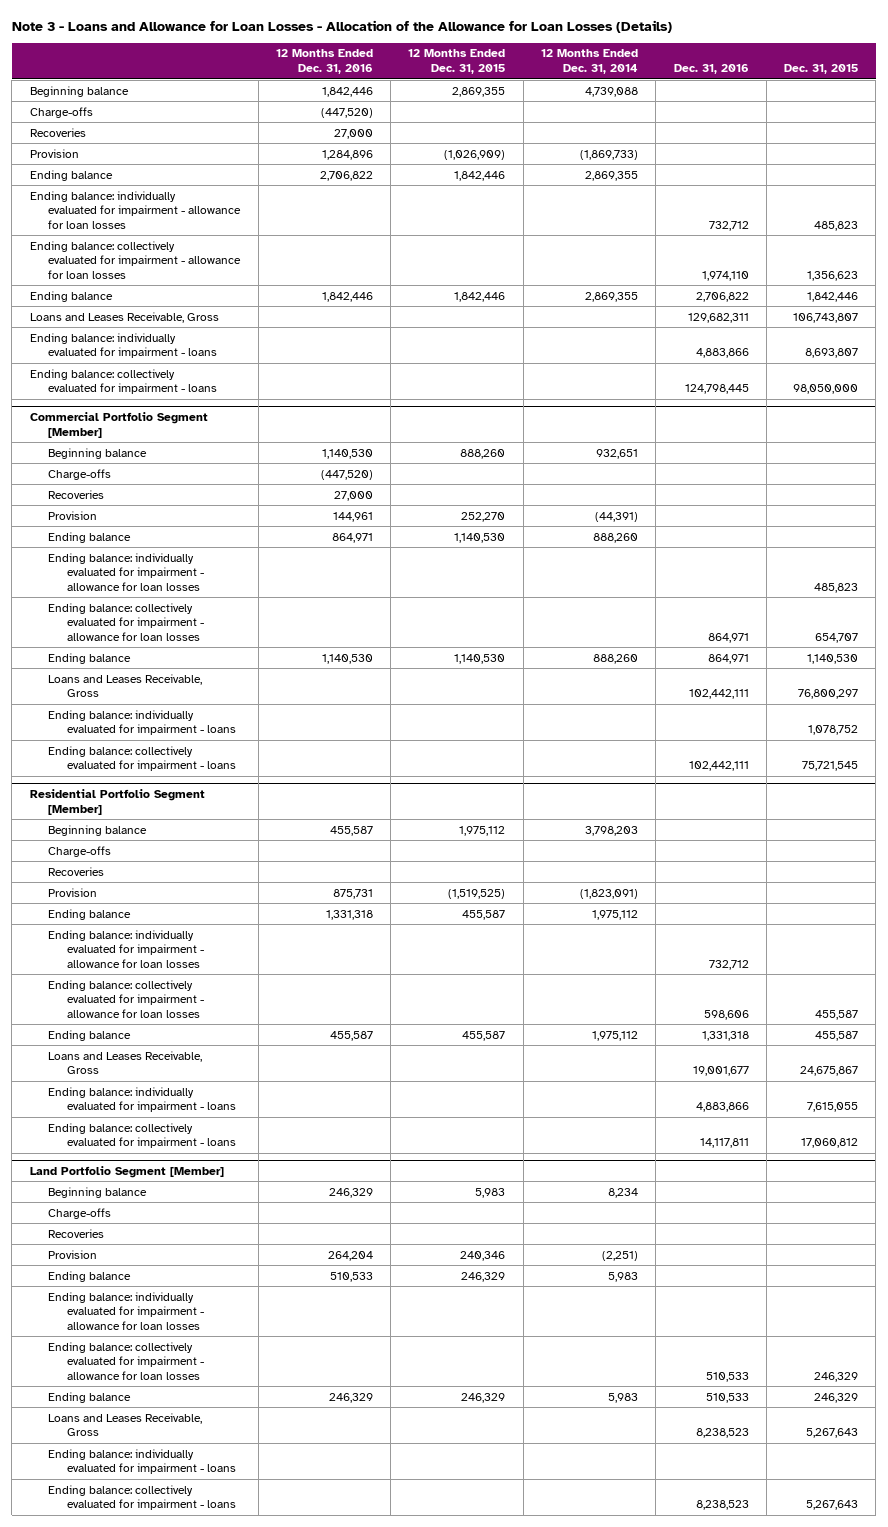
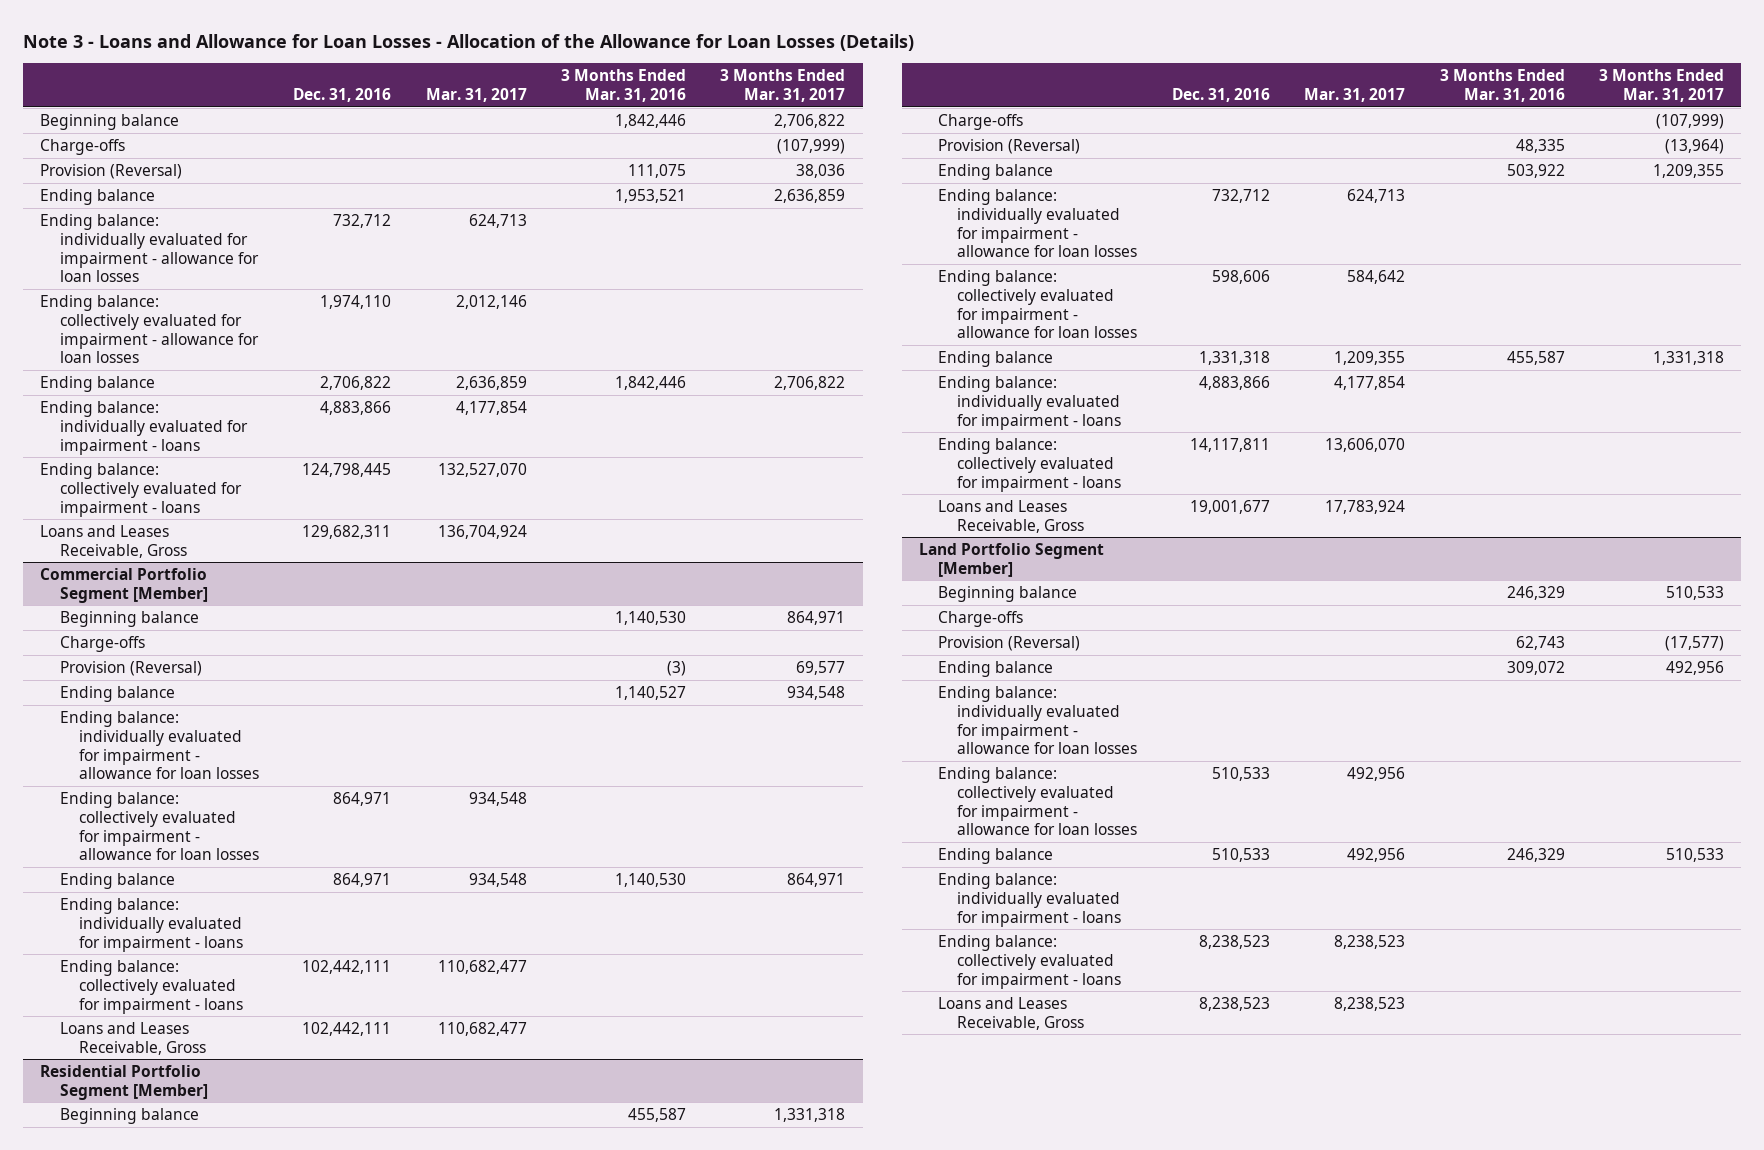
- | 12 Months Ended Dec. 31, 2016 | 12 Months Ended Dec. 31, 2015 | 12 Months Ended Dec. 31, 2014 | Dec. 31, 2016 | Dec. 31, 2015
+ | Dec. 31, 2016 | Mar. 31, 2017 | 3 Months Ended Mar. 31, 2016 | 3 Months Ended Mar. 31, 2017
- Recoveries | 27,000 | | | |
- Provision | 1,284,896 | (1,026,909) | (1,869,733) | |
+ Provision (Reversal) | | | 111,075 | 38,036
moved down: Loans and Leases Receivable, Gross | 129,682,311 | 136,704,924 | |
@ Commercial Portfolio Segment [Member]
- Recoveries | 27,000 | | | |
- Provision | 144,961 | 252,270 | (44,391) | |
+ Provision (Reversal) | | | (3) | 69,577
moved down: Loans and Leases Receivable, Gross | 102,442,111 | 110,682,477 | |
@ Residential Portfolio Segment [Member]
- Recoveries
- Provision | 875,731 | (1,519,525) | (1,823,091) | |
+ Provision (Reversal) | | | 48,335 | (13,964)
moved down: Loans and Leases Receivable, Gross | 19,001,677 | 17,783,924 | |
@ Land Portfolio Segment [Member]
- Recoveries
- Provision | 264,204 | 240,346 | (2,251) | |
+ Provision (Reversal) | | | 62,743 | (17,577)
moved down: Loans and Leases Receivable, Gross | 8,238,523 | 8,238,523 | |

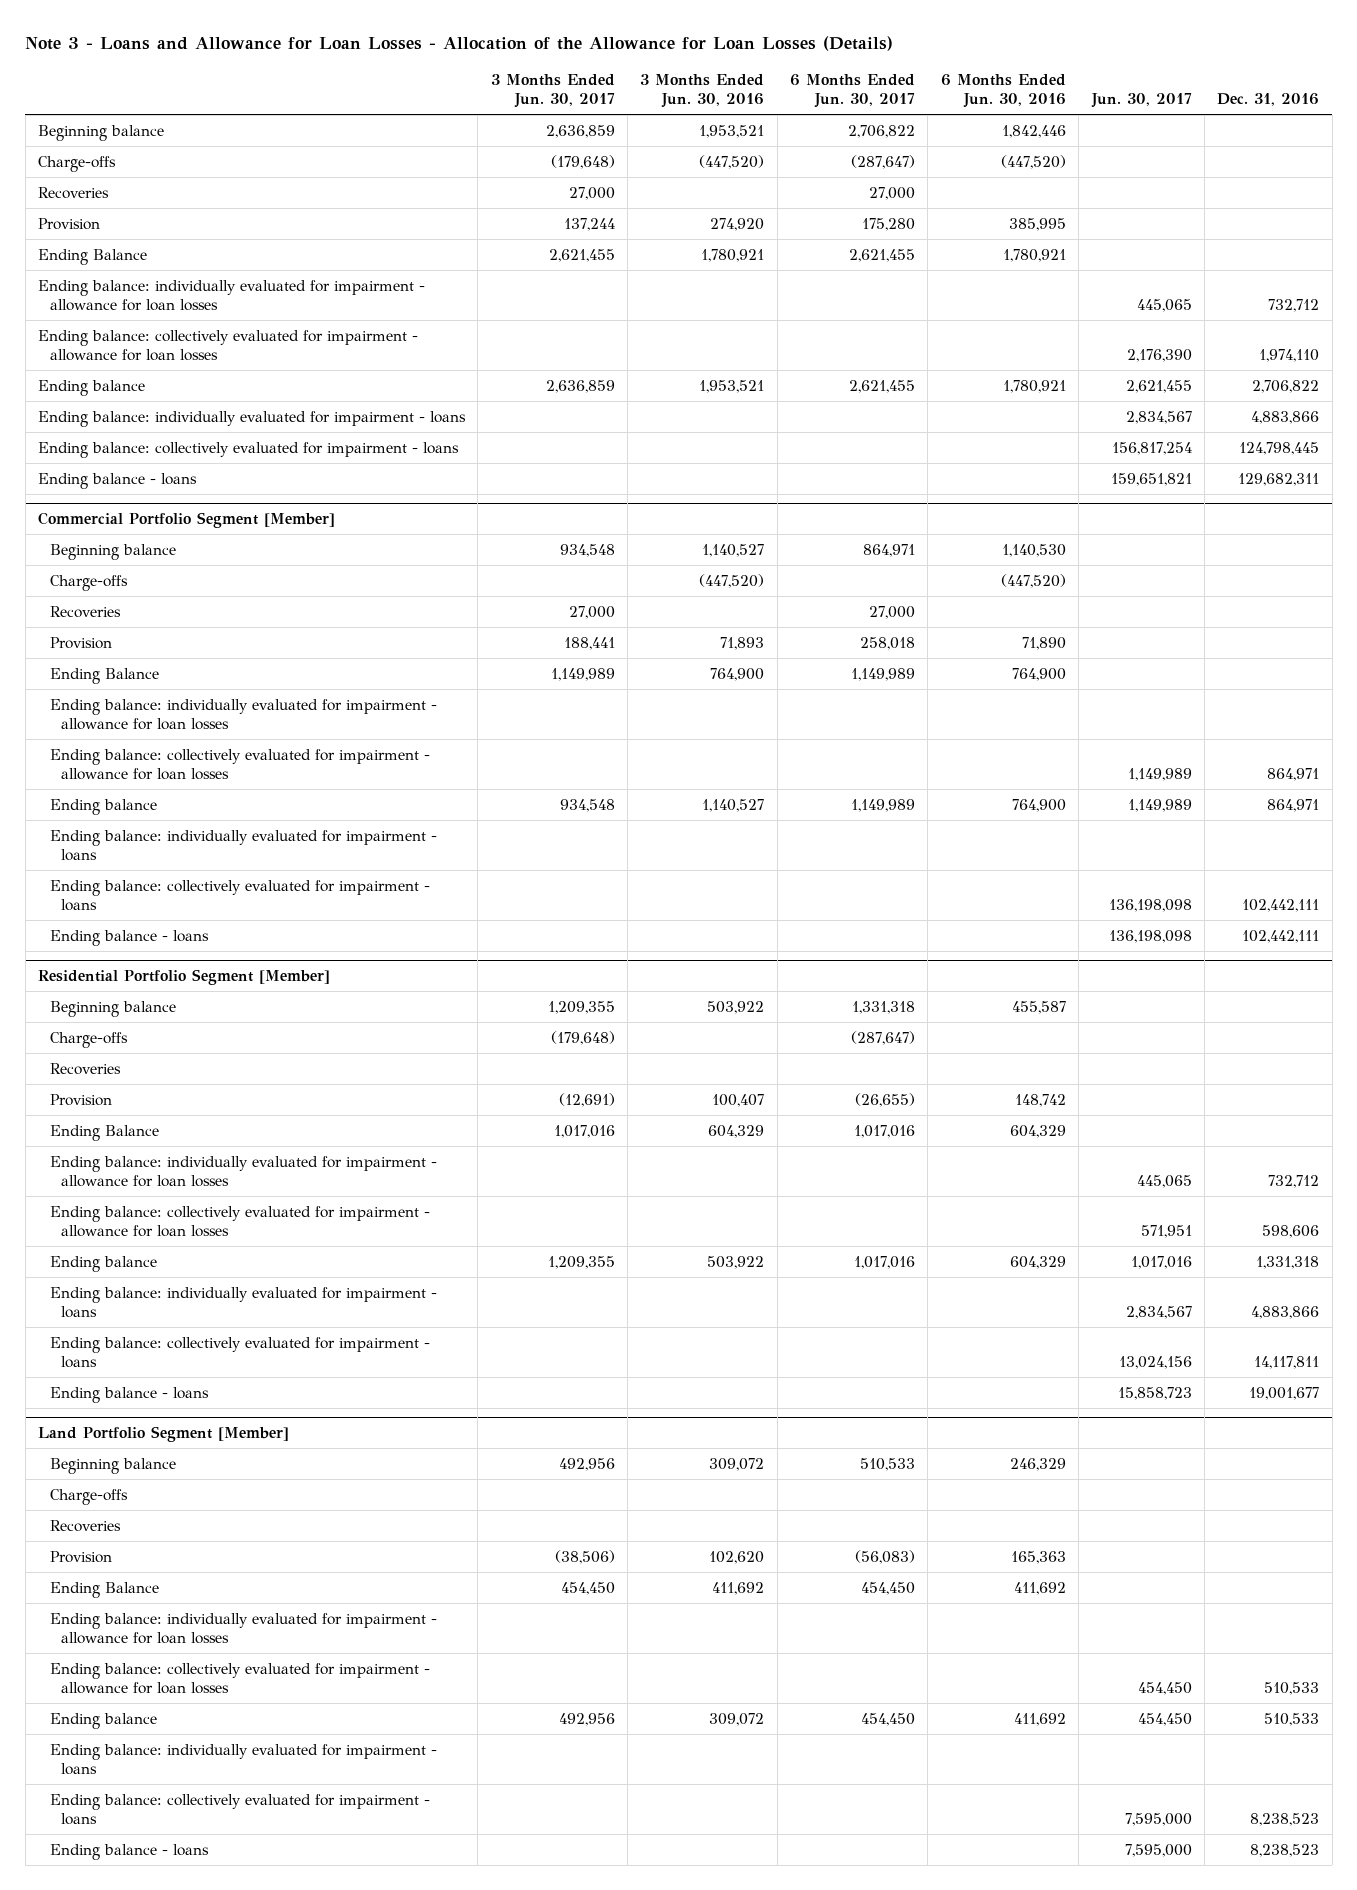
- | Dec. 31, 2016 | Mar. 31, 2017 | 3 Months Ended Mar. 31, 2016 | 3 Months Ended Mar. 31, 2017
+ | 3 Months Ended Jun. 30, 2017 | 3 Months Ended Jun. 30, 2016 | 6 Months Ended Jun. 30, 2017 | 6 Months Ended Jun. 30, 2016 | Jun. 30, 2017 | Dec. 31, 2016
- Provision (Reversal) | | | 111,075 | 38,036
- Ending balance | | | 1,953,521 | 2,636,859
+ Recoveries | 27,000 | | 27,000 | | |
+ Provision | 137,244 | 274,920 | 175,280 | 385,995 | |
+ Ending Balance | 2,621,455 | 1,780,921 | 2,621,455 | 1,780,921 | |
- Loans and Leases Receivable, Gross | 129,682,311 | 136,704,924 | |
+ Ending balance - loans | | | | | 159,651,821 | 129,682,311
@ Commercial Portfolio Segment [Member]
- Provision (Reversal) | | | (3) | 69,577
- Ending balance | | | 1,140,527 | 934,548
+ Recoveries | 27,000 | | 27,000 | | |
+ Provision | 188,441 | 71,893 | 258,018 | 71,890 | |
+ Ending Balance | 1,149,989 | 764,900 | 1,149,989 | 764,900 | |
- Loans and Leases Receivable, Gross | 102,442,111 | 110,682,477 | |
+ Ending balance - loans | | | | | 136,198,098 | 102,442,111
@ Residential Portfolio Segment [Member]
- Provision (Reversal) | | | 48,335 | (13,964)
- Ending balance | | | 503,922 | 1,209,355
+ Recoveries
+ Provision | (12,691) | 100,407 | (26,655) | 148,742 | |
+ Ending Balance | 1,017,016 | 604,329 | 1,017,016 | 604,329 | |
- Loans and Leases Receivable, Gross | 19,001,677 | 17,783,924 | |
+ Ending balance - loans | | | | | 15,858,723 | 19,001,677
@ Land Portfolio Segment [Member]
- Provision (Reversal) | | | 62,743 | (17,577)
- Ending balance | | | 309,072 | 492,956
+ Recoveries
+ Provision | (38,506) | 102,620 | (56,083) | 165,363 | |
+ Ending Balance | 454,450 | 411,692 | 454,450 | 411,692 | |
- Loans and Leases Receivable, Gross | 8,238,523 | 8,238,523 | |
+ Ending balance - loans | | | | | 7,595,000 | 8,238,523

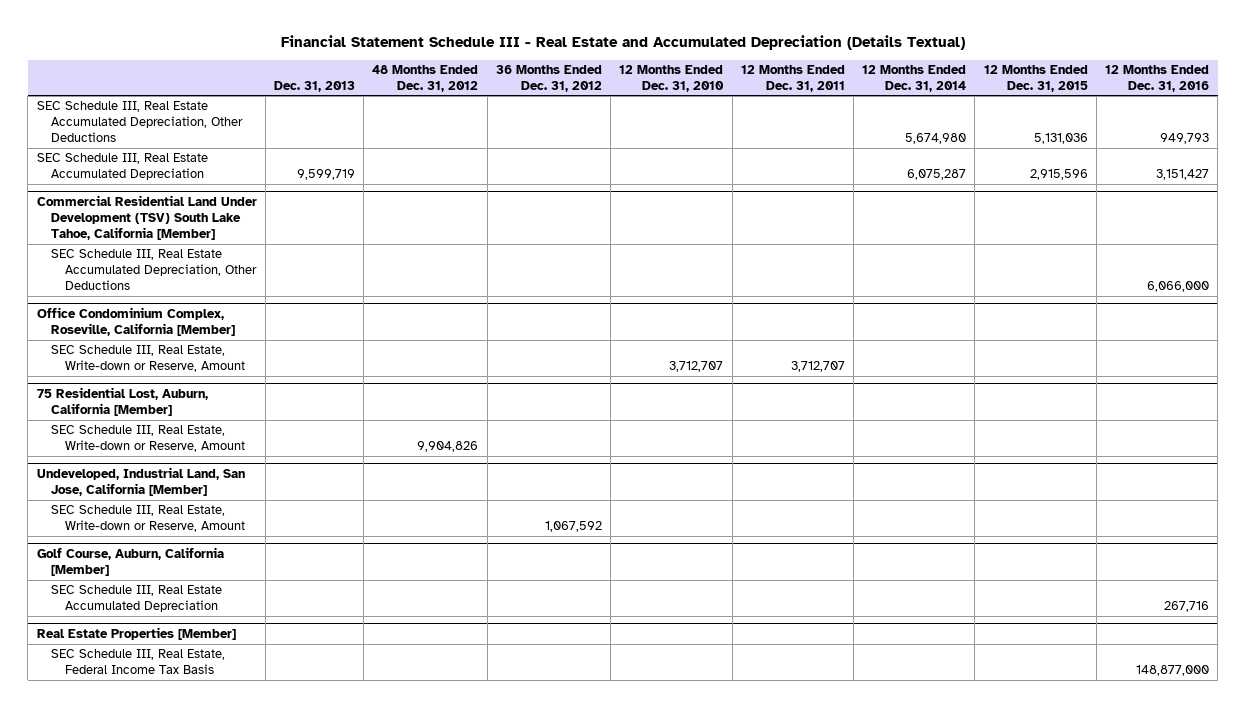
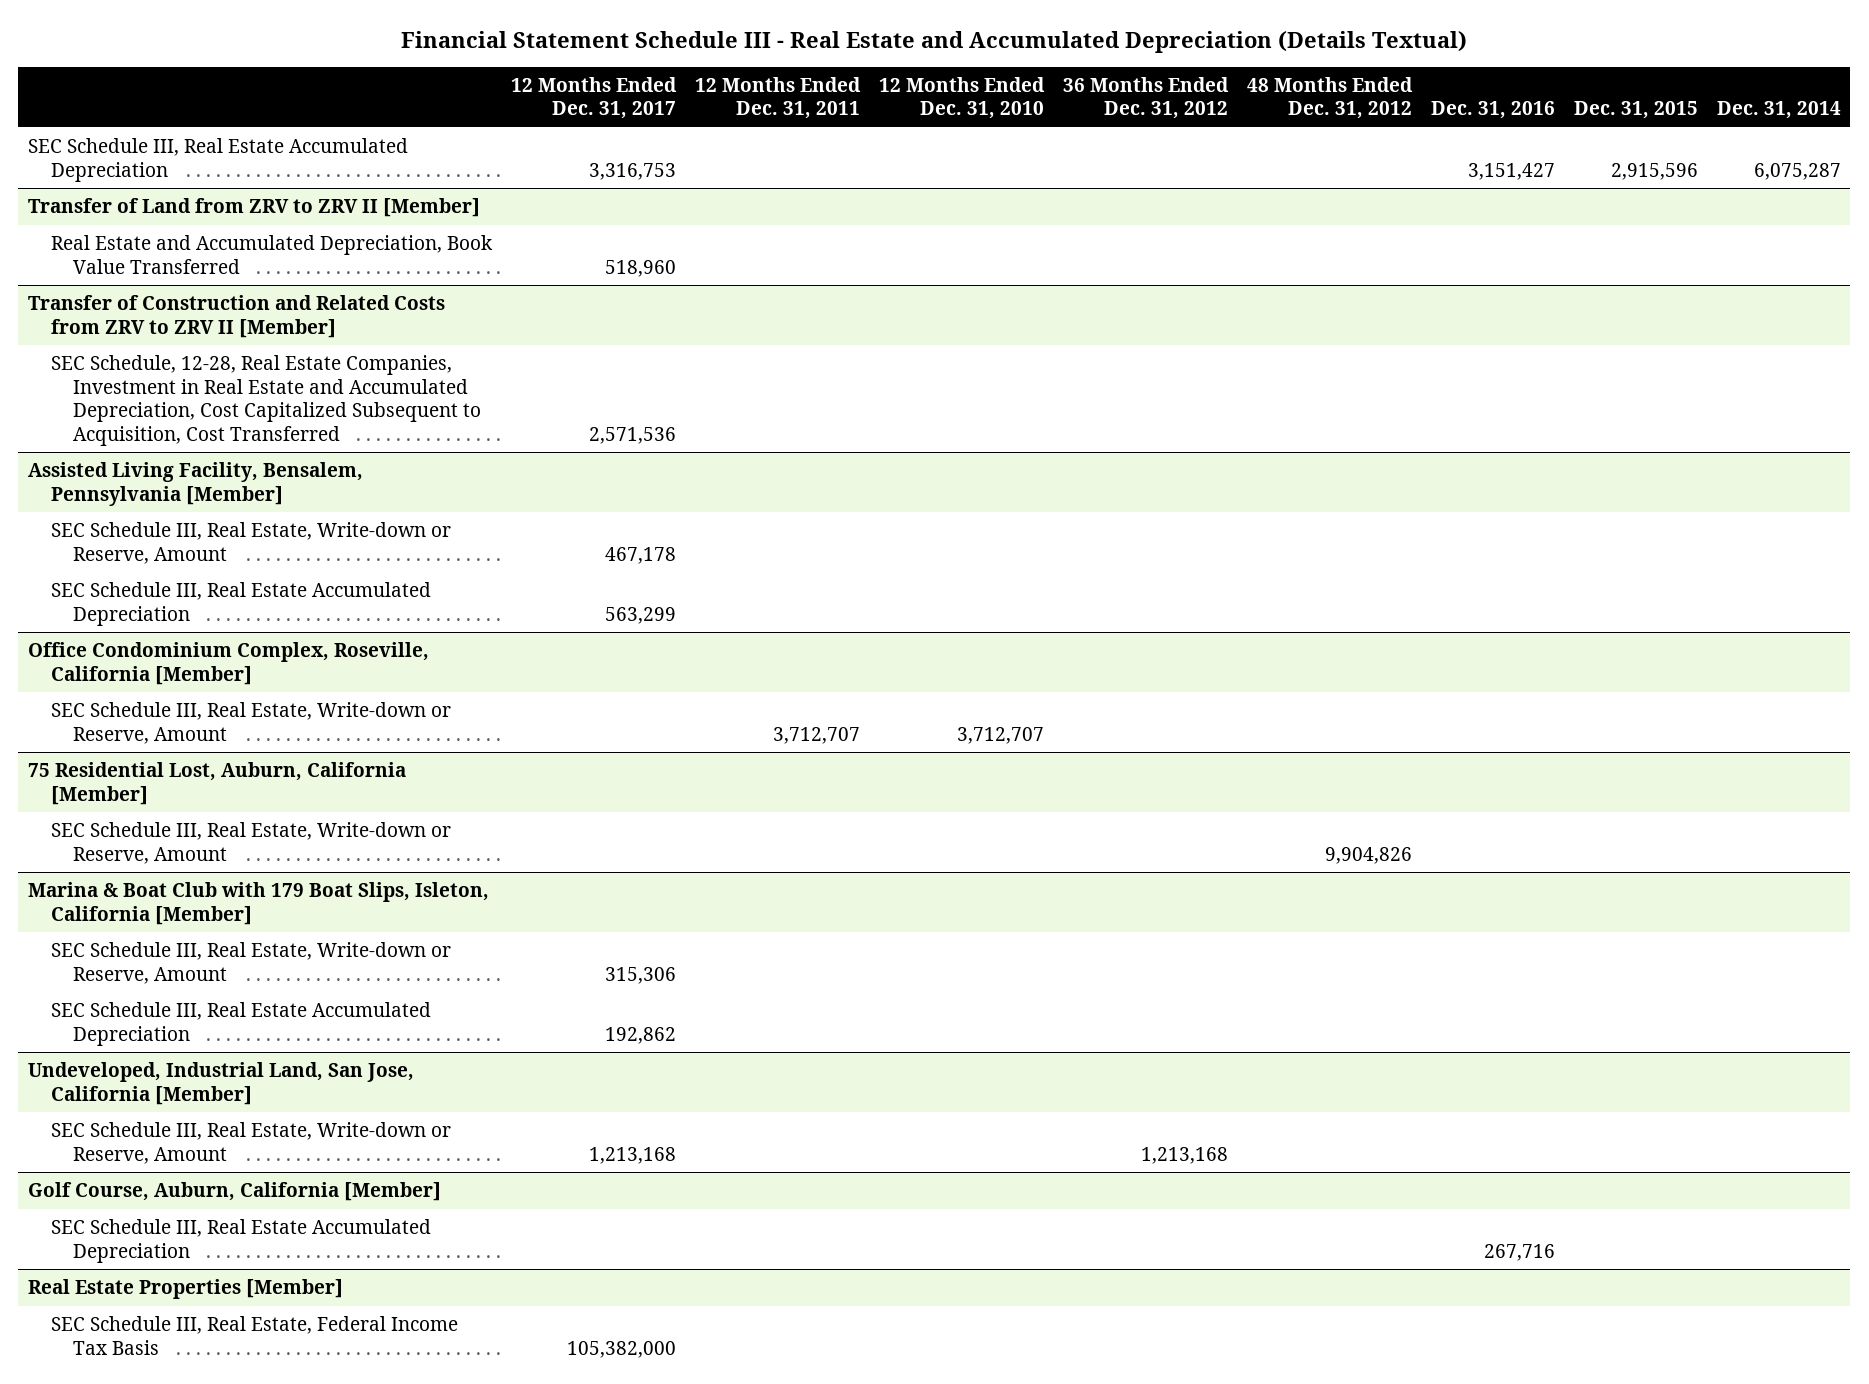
- | Dec. 31, 2013 | 48 Months Ended Dec. 31, 2012 | 36 Months Ended Dec. 31, 2012 | 12 Months Ended Dec. 31, 2010 | 12 Months Ended Dec. 31, 2011 | 12 Months Ended Dec. 31, 2014 | 12 Months Ended Dec. 31, 2015 | 12 Months Ended Dec. 31, 2016
+ | 12 Months Ended Dec. 31, 2017 | 12 Months Ended Dec. 31, 2011 | 12 Months Ended Dec. 31, 2010 | 36 Months Ended Dec. 31, 2012 | 48 Months Ended Dec. 31, 2012 | Dec. 31, 2016 | Dec. 31, 2015 | Dec. 31, 2014
- SEC Schedule III, Real Estate Accumulated Depreciation, Other Deductions | | | | | | 5,674,980 | 5,131,036 | 949,793
- Commercial Residential Land Under Development (TSV) South Lake Tahoe, California [Member]
- SEC Schedule III, Real Estate Accumulated Depreciation, Other Deductions | | | | | | | | 6,066,000
+ Transfer of Land from ZRV to ZRV II [Member]
+ Real Estate and Accumulated Depreciation, Book Value Transferred | 518,960 | | | | | | |
+ Transfer of Construction and Related Costs from ZRV to ZRV II [Member]
+ SEC Schedule, 12-28, Real Estate Companies, Investment in Real Estate and Accumulated Depreciation, Cost Capitalized Subsequent to Acquisition, Cost Transferred | 2,571,536 | | | | | | |
+ Assisted Living Facility, Bensalem, Pennsylvania [Member]
+ SEC Schedule III, Real Estate, Write-down or Reserve, Amount | 467,178 | | | | | | |
+ SEC Schedule III, Real Estate Accumulated Depreciation | 563,299 | | | | | | |
+ Marina & Boat Club with 179 Boat Slips, Isleton, California [Member]
+ SEC Schedule III, Real Estate, Write-down or Reserve, Amount | 315,306 | | | | | | |
+ SEC Schedule III, Real Estate Accumulated Depreciation | 192,862 | | | | | | |
@ Undeveloped, Industrial Land, San Jose, California [Member]
- SEC Schedule III, Real Estate, Write-down or Reserve, Amount | | | 1,067,592 | | | | |
+ SEC Schedule III, Real Estate, Write-down or Reserve, Amount | 1,213,168 | | | 1,213,168 | | | |

